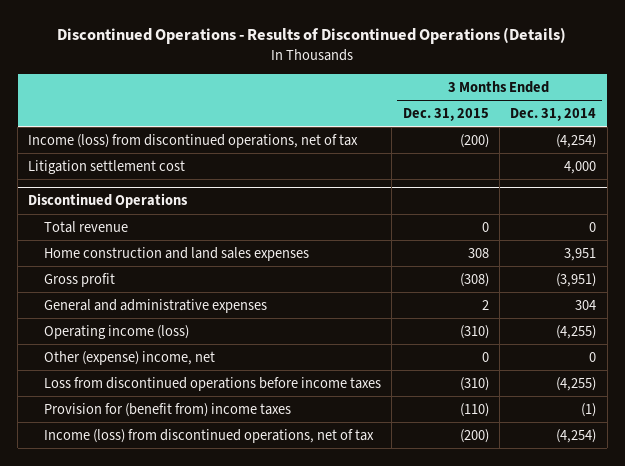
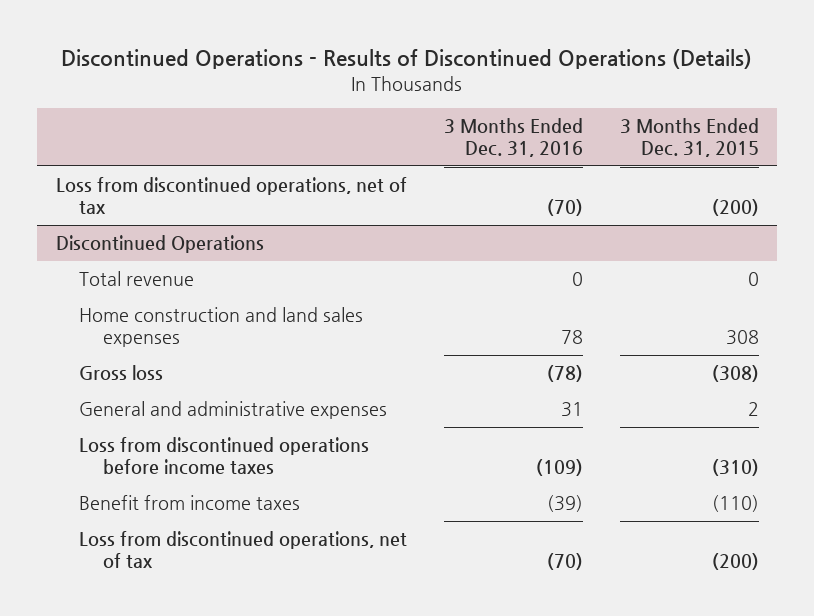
- | 3 Months Ended Dec. 31, 2015 | 3 Months Ended Dec. 31, 2014
+ | 3 Months Ended Dec. 31, 2016 | 3 Months Ended Dec. 31, 2015
- Income (loss) from discontinued operations, net of tax | (200) | (4,254)
- Litigation settlement cost | | 4,000
+ Loss from discontinued operations, net of tax | (70) | (200)
@ Discontinued Operations
- Gross profit | (308) | (3,951)
+ Gross loss | (78) | (308)
- Operating income (loss) | (310) | (4,255)
- Other (expense) income, net | 0 | 0
- Provision for (benefit from) income taxes | (110) | (1)
- Income (loss) from discontinued operations, net of tax | (200) | (4,254)
+ Benefit from income taxes | (39) | (110)
+ Loss from discontinued operations, net of tax | (70) | (200)

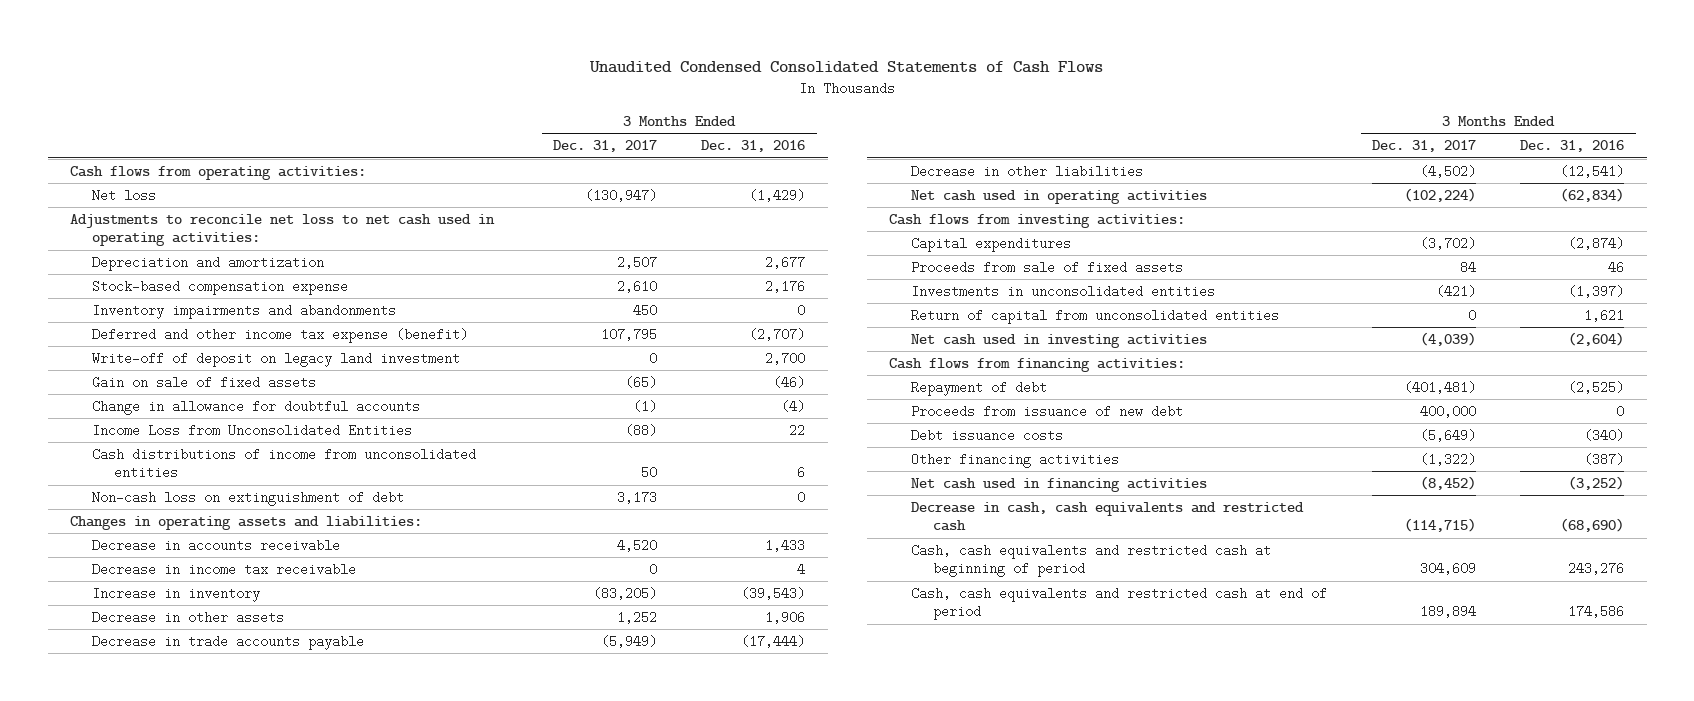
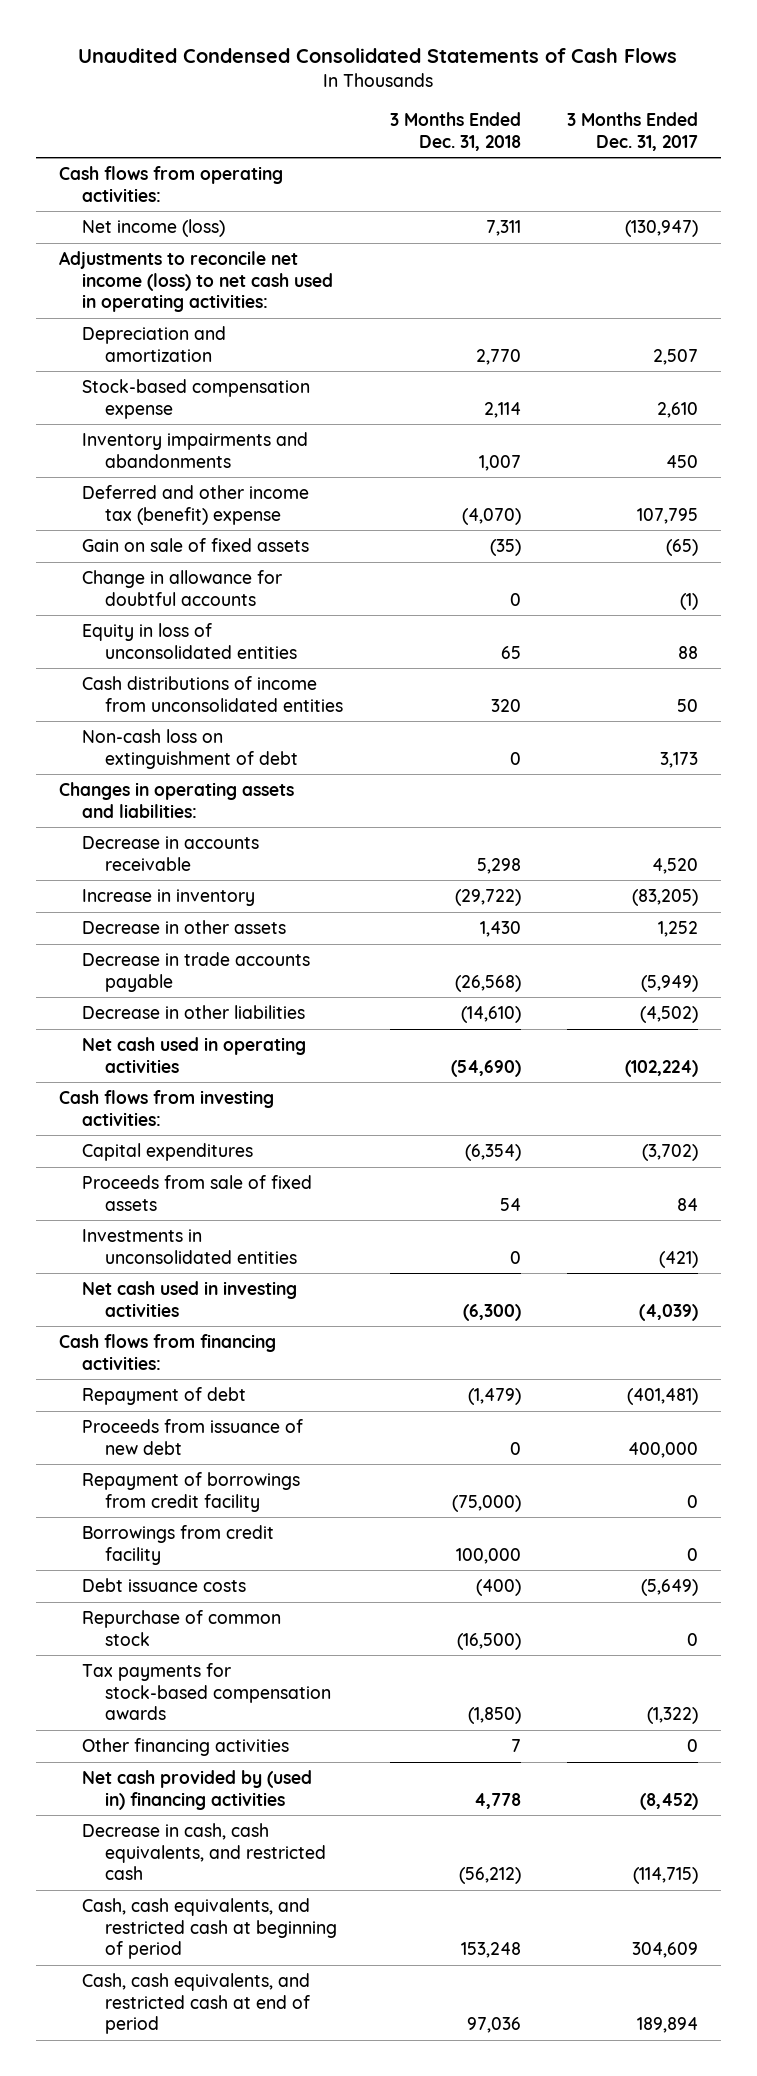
- | 3 Months Ended Dec. 31, 2017 | 3 Months Ended Dec. 31, 2016
+ | 3 Months Ended Dec. 31, 2018 | 3 Months Ended Dec. 31, 2017
- Net loss | (130,947) | (1,429)
- Adjustments to reconcile net loss to net cash used in operating activities:
+ Net income (loss) | 7,311 | (130,947)
+ Adjustments to reconcile net income (loss) to net cash used in operating activities:
- Deferred and other income tax expense (benefit) | 107,795 | (2,707)
- Write-off of deposit on legacy land investment | 0 | 2,700
+ Deferred and other income tax (benefit) expense | (4,070) | 107,795
- Income Loss from Unconsolidated Entities | (88) | 22
+ Equity in loss of unconsolidated entities | 65 | 88
- Decrease in income tax receivable | 0 | 4
- Return of capital from unconsolidated entities | 0 | 1,621
+ Repayment of borrowings from credit facility | (75,000) | 0
+ Borrowings from credit facility | 100,000 | 0
- Other financing activities | (1,322) | (387)
- Net cash used in financing activities | (8,452) | (3,252)
- Decrease in cash, cash equivalents and restricted cash | (114,715) | (68,690)
- Cash, cash equivalents and restricted cash at beginning of period | 304,609 | 243,276
- Cash, cash equivalents and restricted cash at end of period | 189,894 | 174,586
+ Repurchase of common stock | (16,500) | 0
+ Tax payments for stock-based compensation awards | (1,850) | (1,322)
+ Other financing activities | 7 | 0
+ Net cash provided by (used in) financing activities | 4,778 | (8,452)
+ Decrease in cash, cash equivalents, and restricted cash | (56,212) | (114,715)
+ Cash, cash equivalents, and restricted cash at beginning of period | 153,248 | 304,609
+ Cash, cash equivalents, and restricted cash at end of period | 97,036 | 189,894

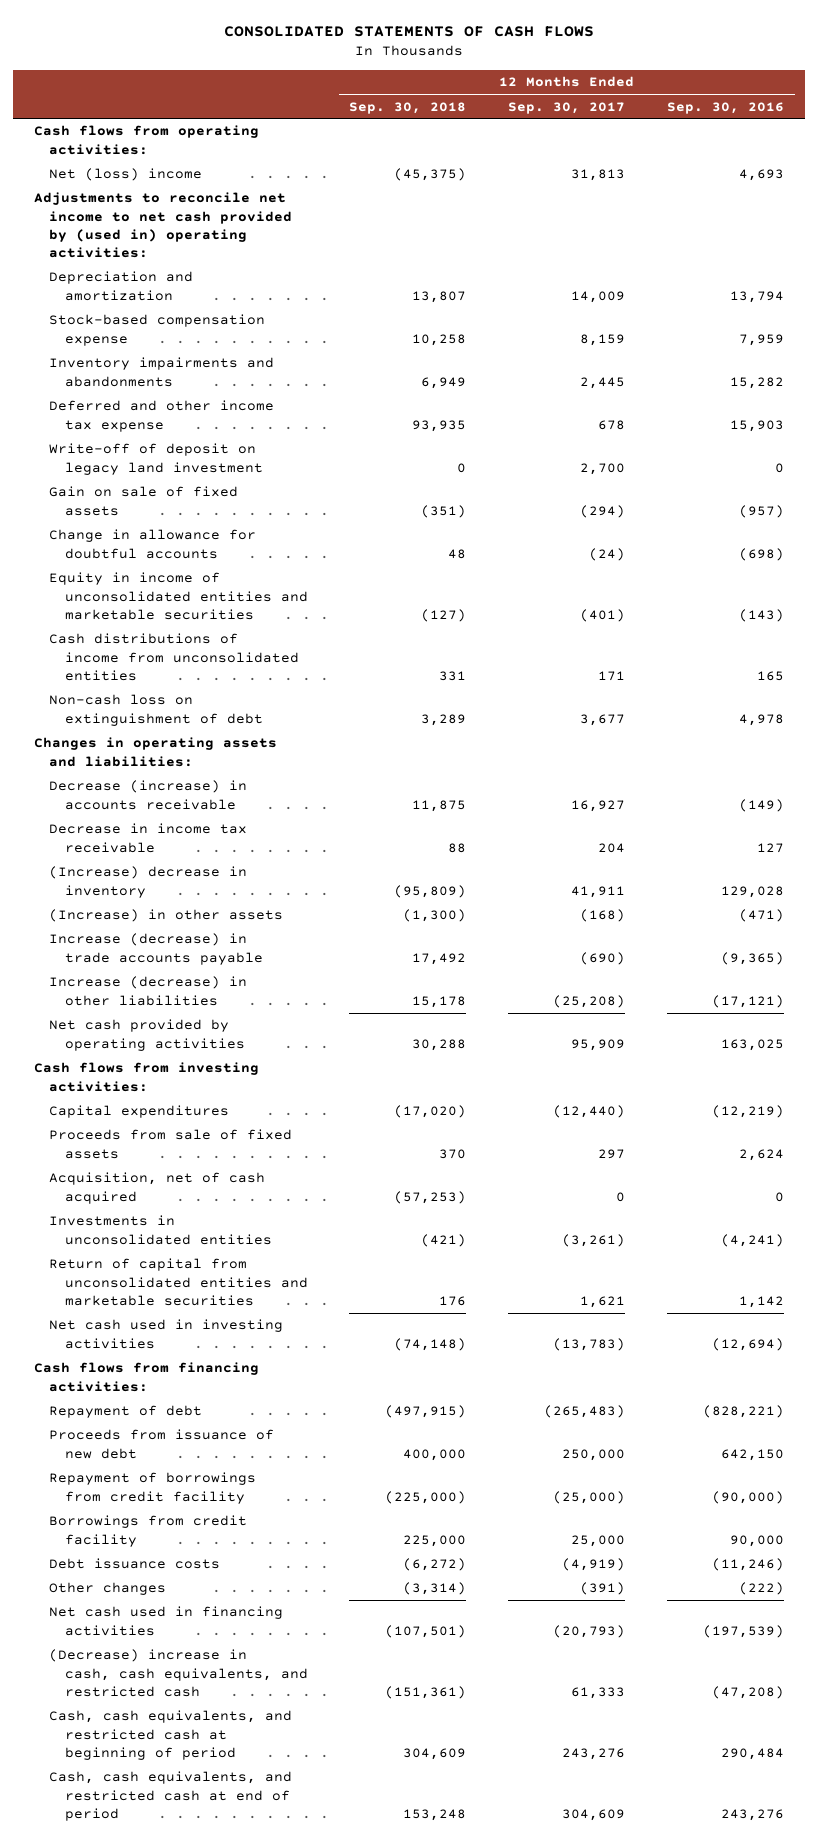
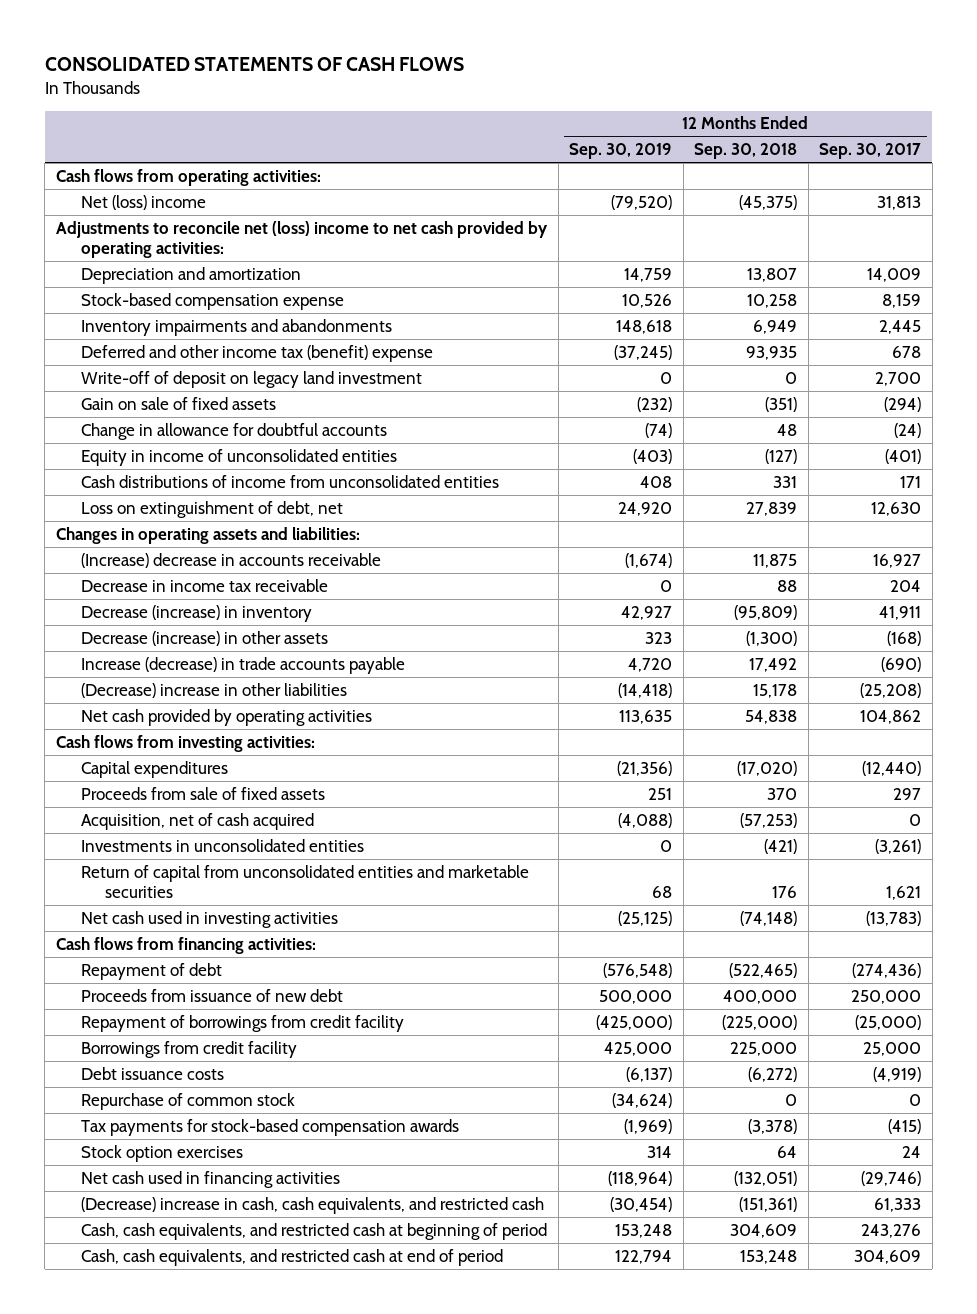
- | 12 Months Ended Sep. 30, 2018 | 12 Months Ended Sep. 30, 2017 | 12 Months Ended Sep. 30, 2016
+ | 12 Months Ended Sep. 30, 2019 | 12 Months Ended Sep. 30, 2018 | 12 Months Ended Sep. 30, 2017
- Adjustments to reconcile net income to net cash provided by (used in) operating activities:
+ Adjustments to reconcile net (loss) income to net cash provided by operating activities:
- Deferred and other income tax expense | 93,935 | 678 | 15,903
+ Deferred and other income tax (benefit) expense | (37,245) | 93,935 | 678
- Equity in income of unconsolidated entities and marketable securities | (127) | (401) | (143)
+ Equity in income of unconsolidated entities | (403) | (127) | (401)
- Non-cash loss on extinguishment of debt | 3,289 | 3,677 | 4,978
+ Loss on extinguishment of debt, net | 24,920 | 27,839 | 12,630
- Decrease (increase) in accounts receivable | 11,875 | 16,927 | (149)
+ (Increase) decrease in accounts receivable | (1,674) | 11,875 | 16,927
- (Increase) decrease in inventory | (95,809) | 41,911 | 129,028
- (Increase) in other assets | (1,300) | (168) | (471)
+ Decrease (increase) in inventory | 42,927 | (95,809) | 41,911
+ Decrease (increase) in other assets | 323 | (1,300) | (168)
- Increase (decrease) in other liabilities | 15,178 | (25,208) | (17,121)
- Net cash provided by operating activities | 30,288 | 95,909 | 163,025
+ (Decrease) increase in other liabilities | (14,418) | 15,178 | (25,208)
+ Net cash provided by operating activities | 113,635 | 54,838 | 104,862
- Repayment of debt | (497,915) | (265,483) | (828,221)
+ Repayment of debt | (576,548) | (522,465) | (274,436)
- Other changes | (3,314) | (391) | (222)
- Net cash used in financing activities | (107,501) | (20,793) | (197,539)
+ Repurchase of common stock | (34,624) | 0 | 0
+ Tax payments for stock-based compensation awards | (1,969) | (3,378) | (415)
+ Stock option exercises | 314 | 64 | 24
+ Net cash used in financing activities | (118,964) | (132,051) | (29,746)

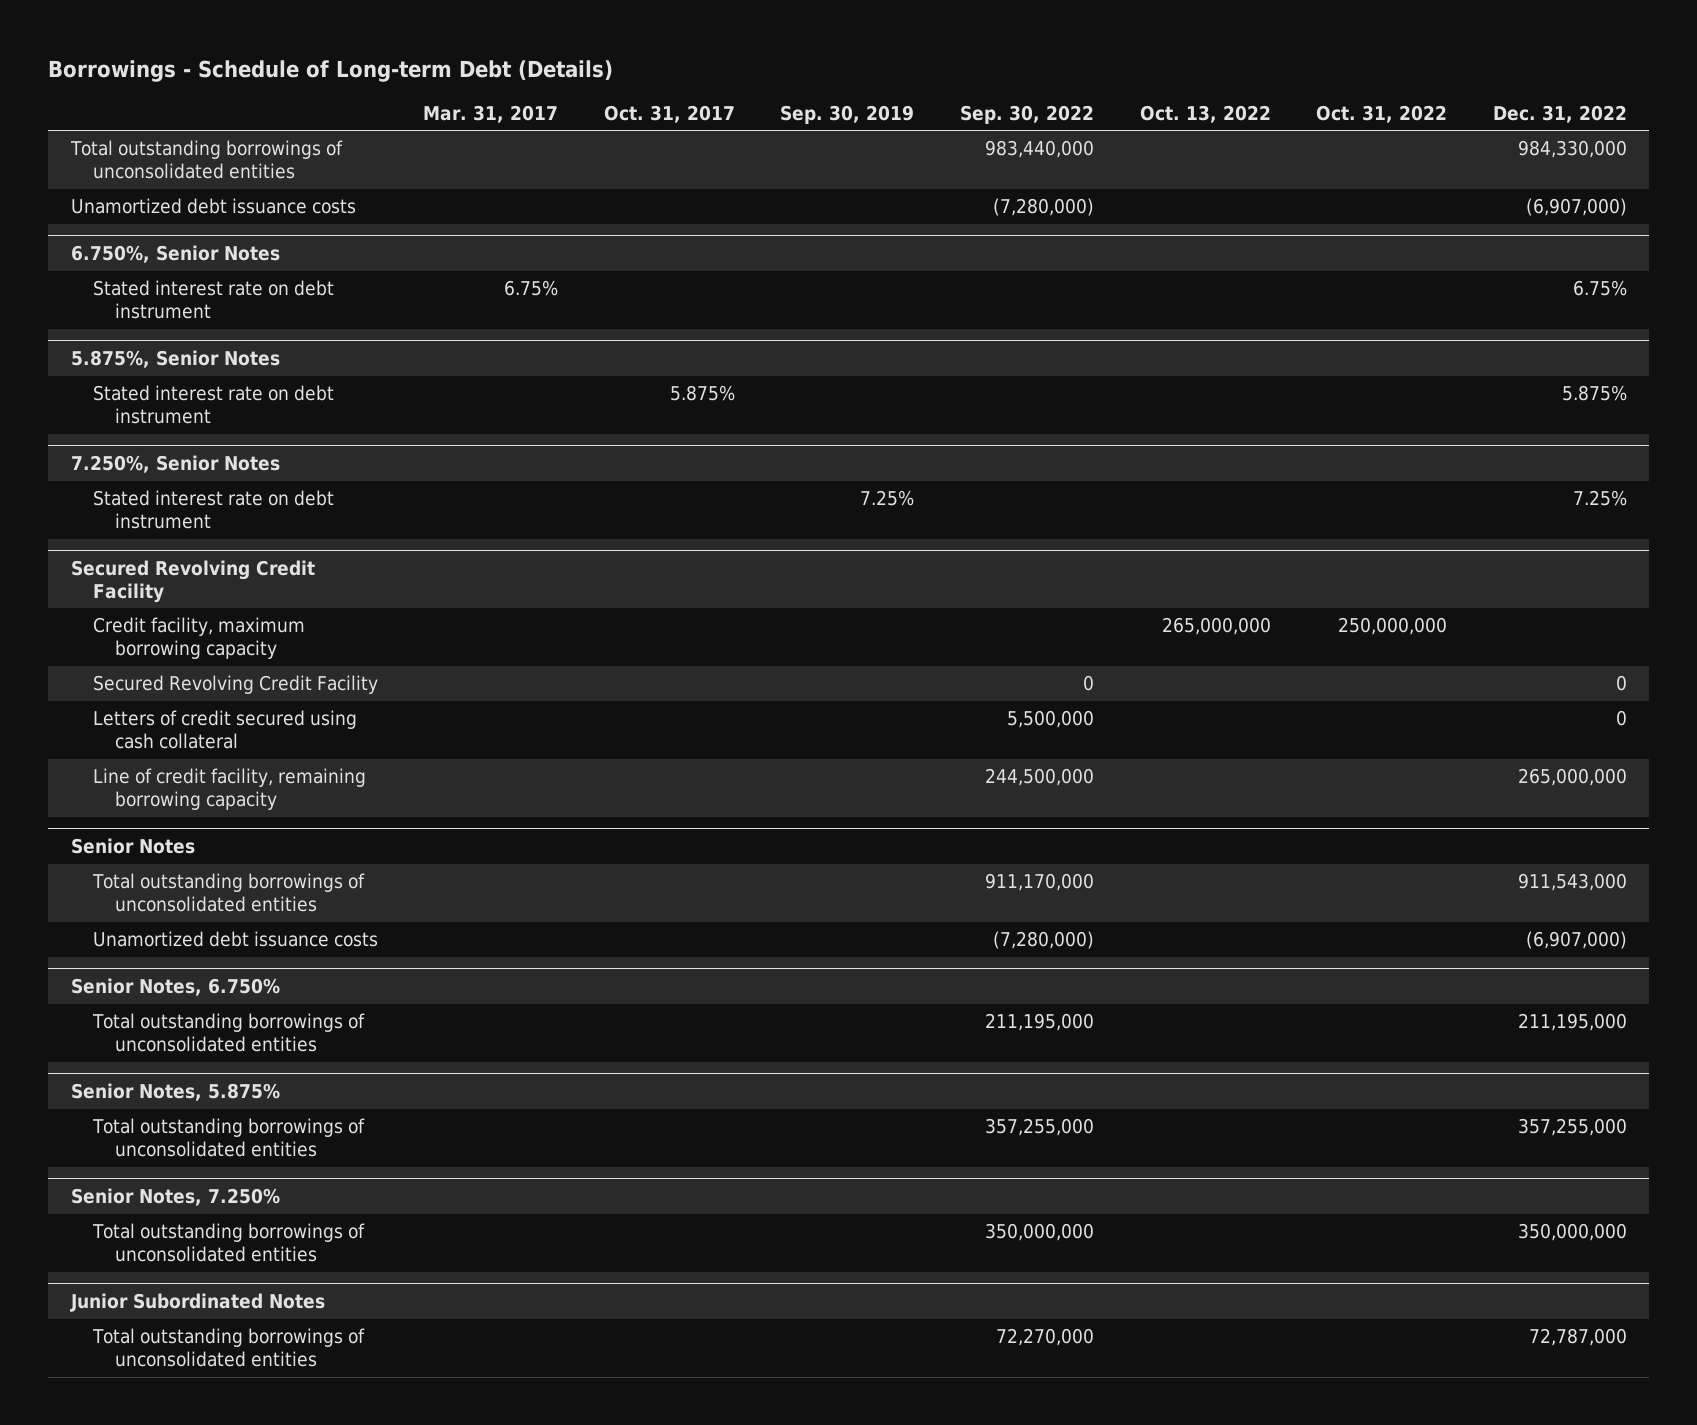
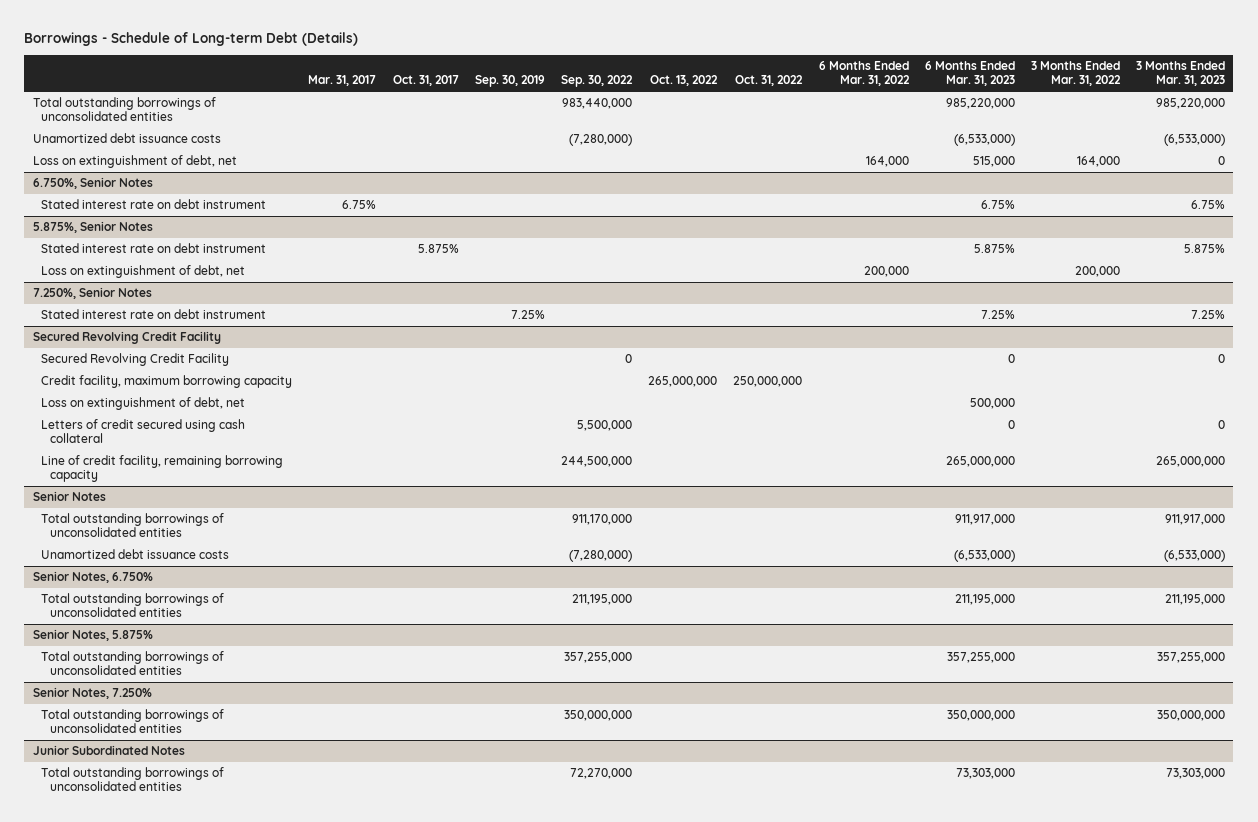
- | Mar. 31, 2017 | Oct. 31, 2017 | Sep. 30, 2019 | Sep. 30, 2022 | Oct. 13, 2022 | Oct. 31, 2022 | Dec. 31, 2022
+ | Mar. 31, 2017 | Oct. 31, 2017 | Sep. 30, 2019 | Sep. 30, 2022 | Oct. 13, 2022 | Oct. 31, 2022 | 6 Months Ended Mar. 31, 2022 | 6 Months Ended Mar. 31, 2023 | 3 Months Ended Mar. 31, 2022 | 3 Months Ended Mar. 31, 2023
+ Loss on extinguishment of debt, net | | | | | | | 164,000 | 515,000 | 164,000 | 0
@ 5.875%, Senior Notes
+ Loss on extinguishment of debt, net | | | | | | | 200,000 | | 200,000 |
@ Secured Revolving Credit Facility
moved down: Credit facility, maximum borrowing capacity | | | | | 265,000,000 | 250,000,000 | | | |
+ Loss on extinguishment of debt, net | | | | | | | | 500,000 | |

